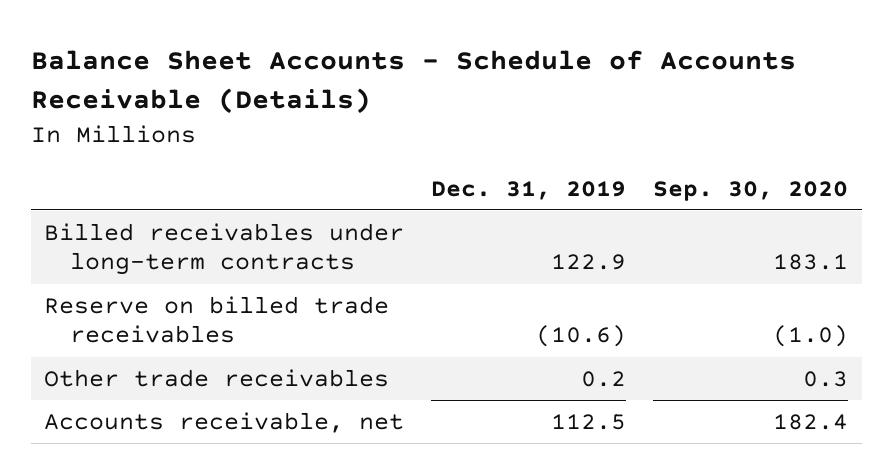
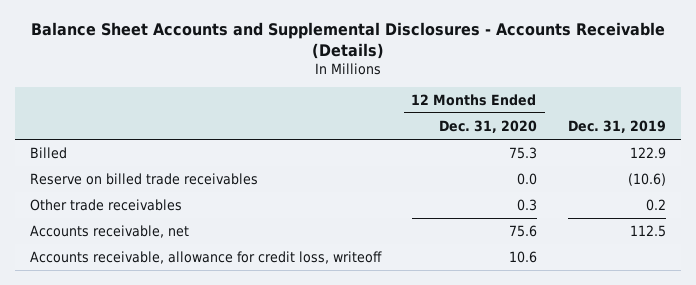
- Balance Sheet Accounts - Schedule of Accounts Receivable (Details)
+ Balance Sheet Accounts and Supplemental Disclosures - Accounts Receivable (Details)
- | Dec. 31, 2019 | Sep. 30, 2020
+ | 12 Months Ended Dec. 31, 2020 | Dec. 31, 2019
- Billed receivables under long-term contracts | 122.9 | 183.1
+ Billed | 75.3 | 122.9
+ Accounts receivable, allowance for credit loss, writeoff | 10.6 |

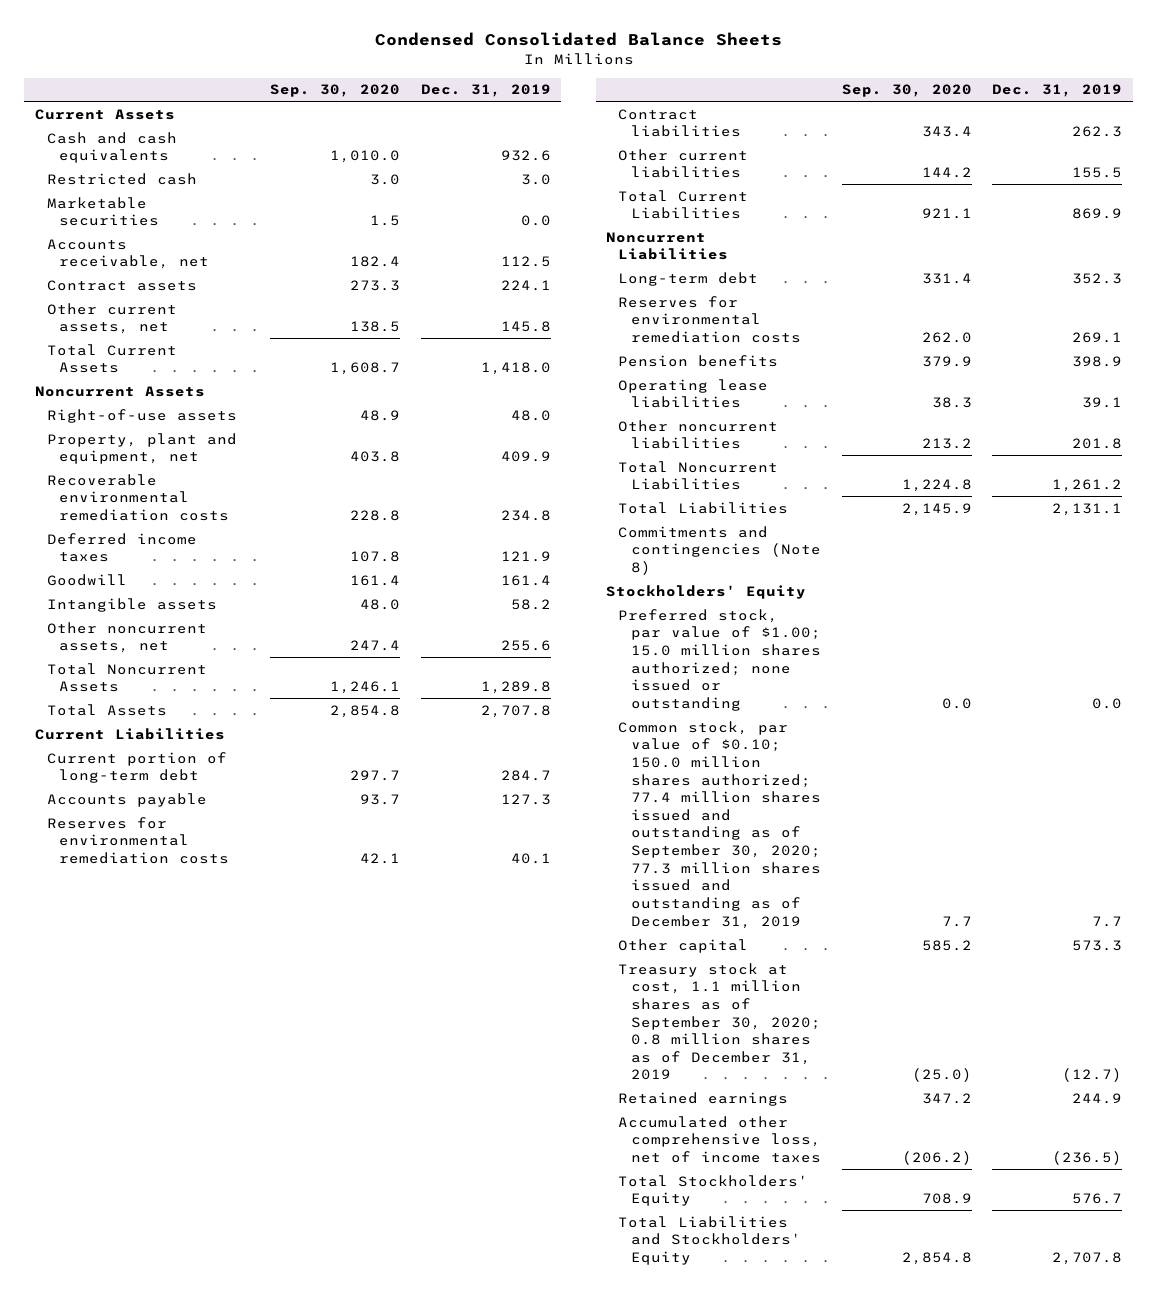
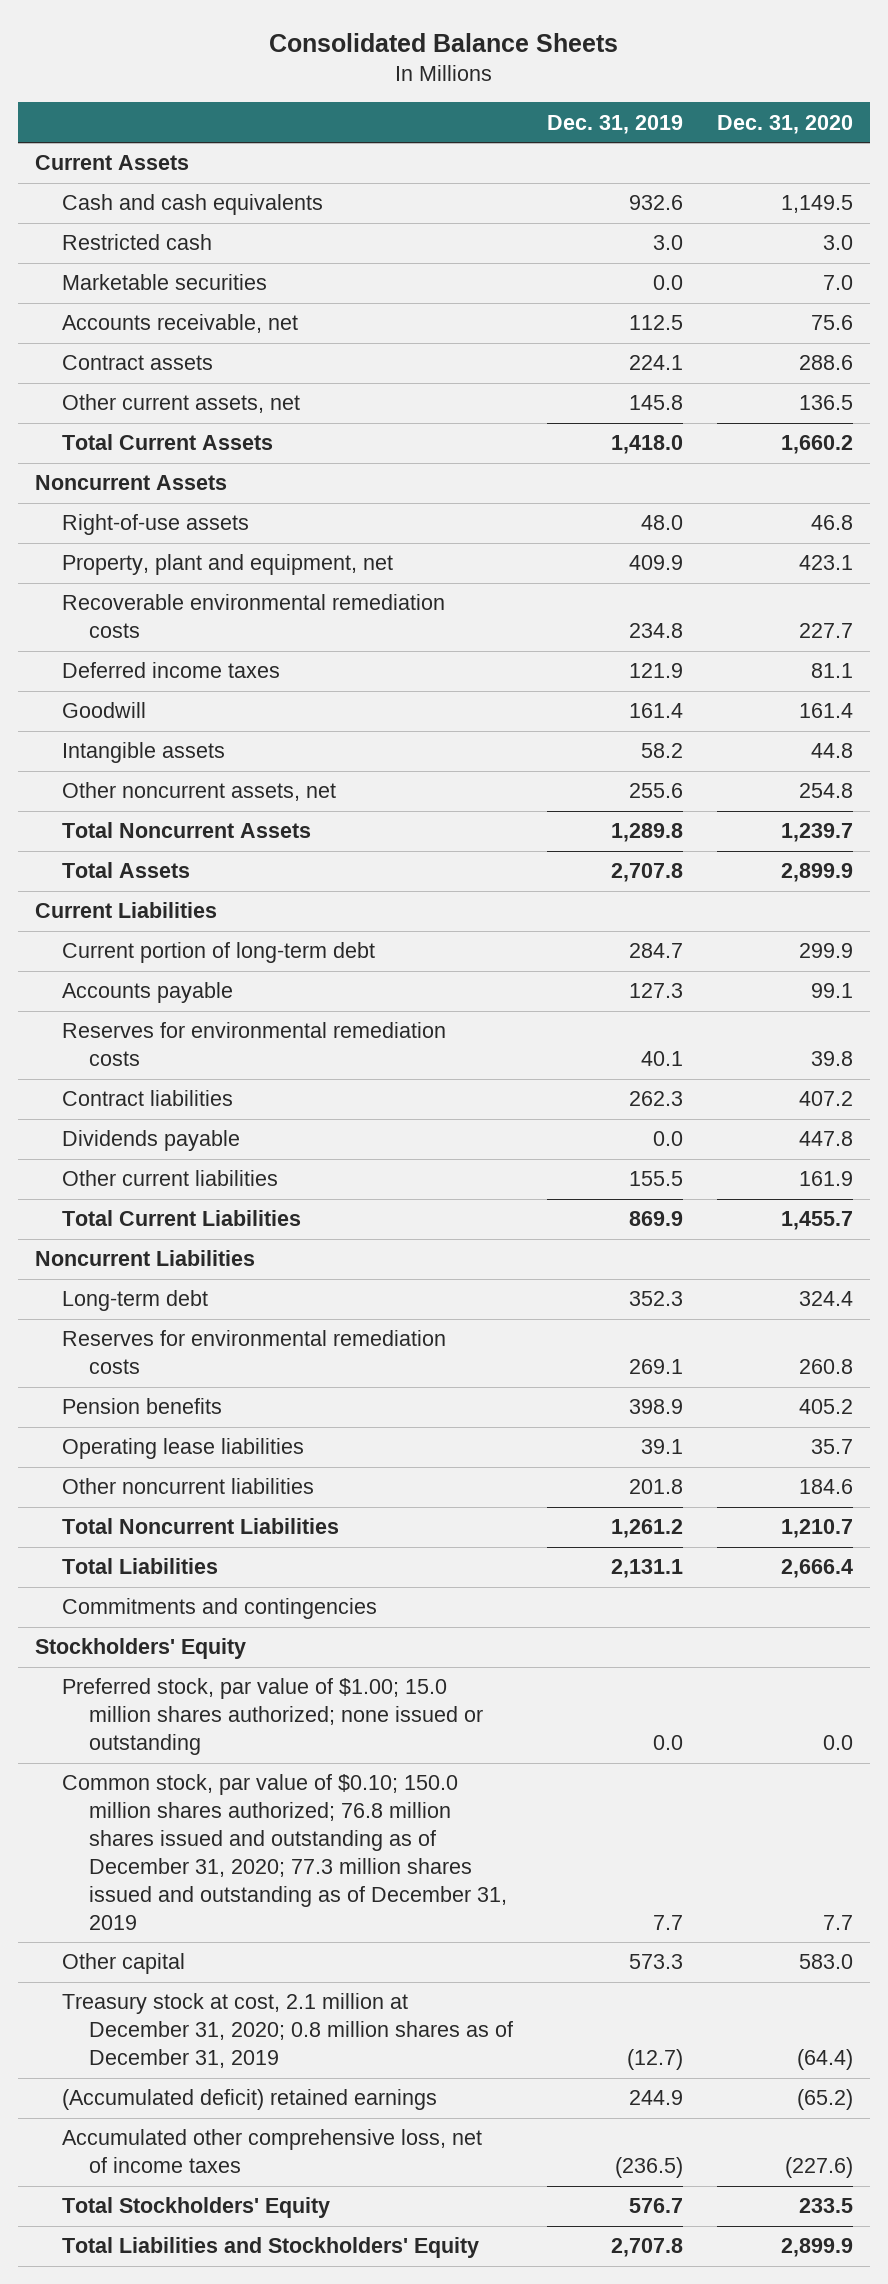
- Condensed Consolidated Balance Sheets
+ Consolidated Balance Sheets
- | Sep. 30, 2020 | Dec. 31, 2019
+ | Dec. 31, 2019 | Dec. 31, 2020
+ Dividends payable | 0.0 | 447.8
- Commitments and contingencies (Note 8)
+ Commitments and contingencies
- Common stock, par value of $0.10; 150.0 million shares authorized; 77.4 million shares issued and outstanding as of September 30, 2020; 77.3 million shares issued and outstanding as of December 31, 2019 | 7.7 | 7.7
+ Common stock, par value of $0.10; 150.0 million shares authorized; 76.8 million shares issued and outstanding as of December 31, 2020; 77.3 million shares issued and outstanding as of December 31, 2019 | 7.7 | 7.7
- Treasury stock at cost, 1.1 million shares as of September 30, 2020; 0.8 million shares as of December 31, 2019 | (25.0) | (12.7)
- Retained earnings | 347.2 | 244.9
+ Treasury stock at cost, 2.1 million at December 31, 2020; 0.8 million shares as of December 31, 2019 | (12.7) | (64.4)
+ (Accumulated deficit) retained earnings | 244.9 | (65.2)

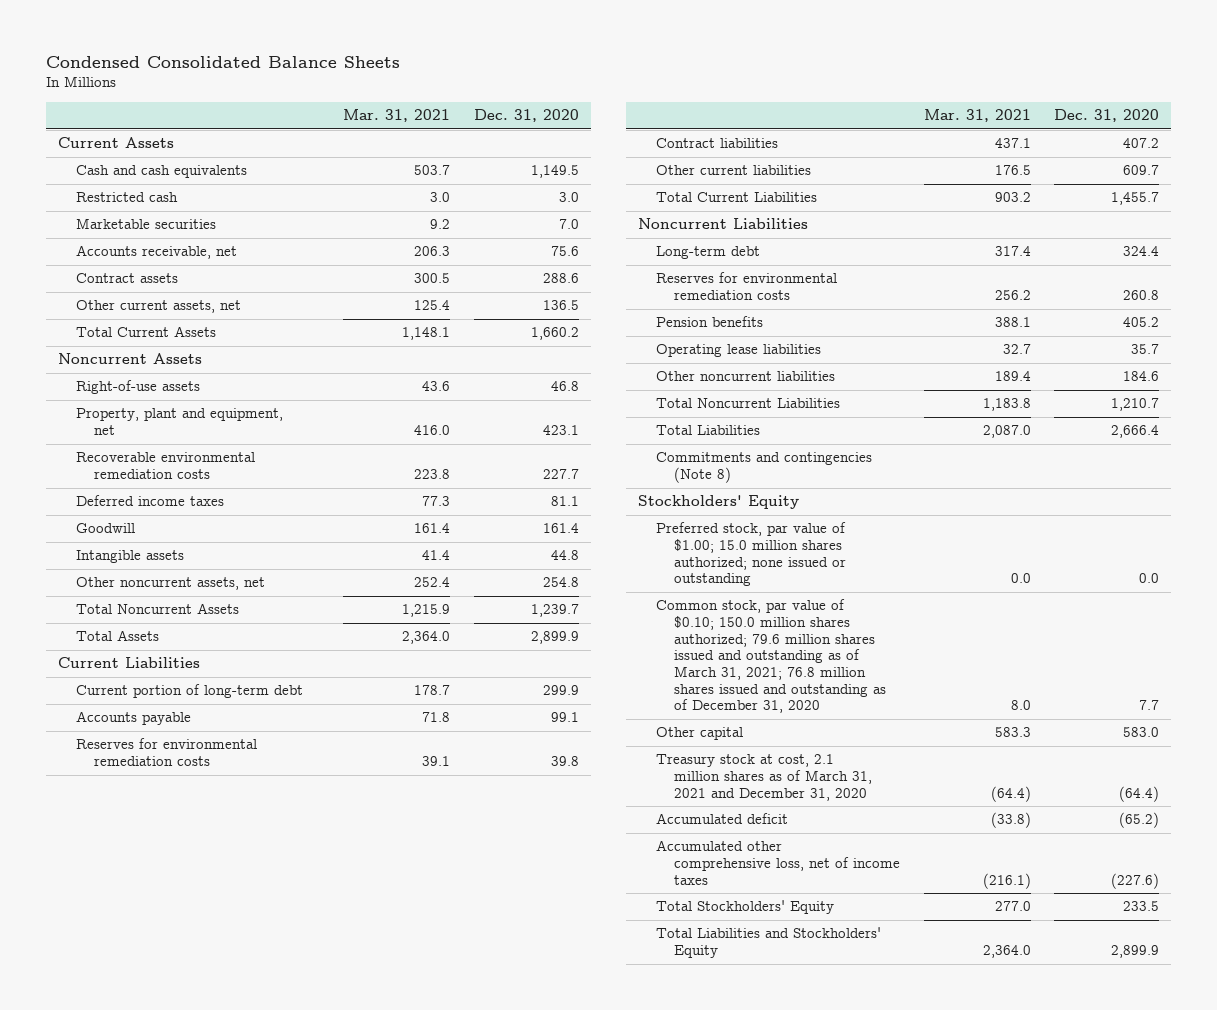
- Consolidated Balance Sheets
+ Condensed Consolidated Balance Sheets
- | Dec. 31, 2019 | Dec. 31, 2020
+ | Mar. 31, 2021 | Dec. 31, 2020
- Dividends payable | 0.0 | 447.8
- Other current liabilities | 155.5 | 161.9
+ Other current liabilities | 176.5 | 609.7
- Commitments and contingencies
+ Commitments and contingencies (Note 8)
- Common stock, par value of $0.10; 150.0 million shares authorized; 76.8 million shares issued and outstanding as of December 31, 2020; 77.3 million shares issued and outstanding as of December 31, 2019 | 7.7 | 7.7
+ Common stock, par value of $0.10; 150.0 million shares authorized; 79.6 million shares issued and outstanding as of March 31, 2021; 76.8 million shares issued and outstanding as of December 31, 2020 | 8.0 | 7.7
- Treasury stock at cost, 2.1 million at December 31, 2020; 0.8 million shares as of December 31, 2019 | (12.7) | (64.4)
- (Accumulated deficit) retained earnings | 244.9 | (65.2)
+ Treasury stock at cost, 2.1 million shares as of March 31, 2021 and December 31, 2020 | (64.4) | (64.4)
+ Accumulated deficit | (33.8) | (65.2)

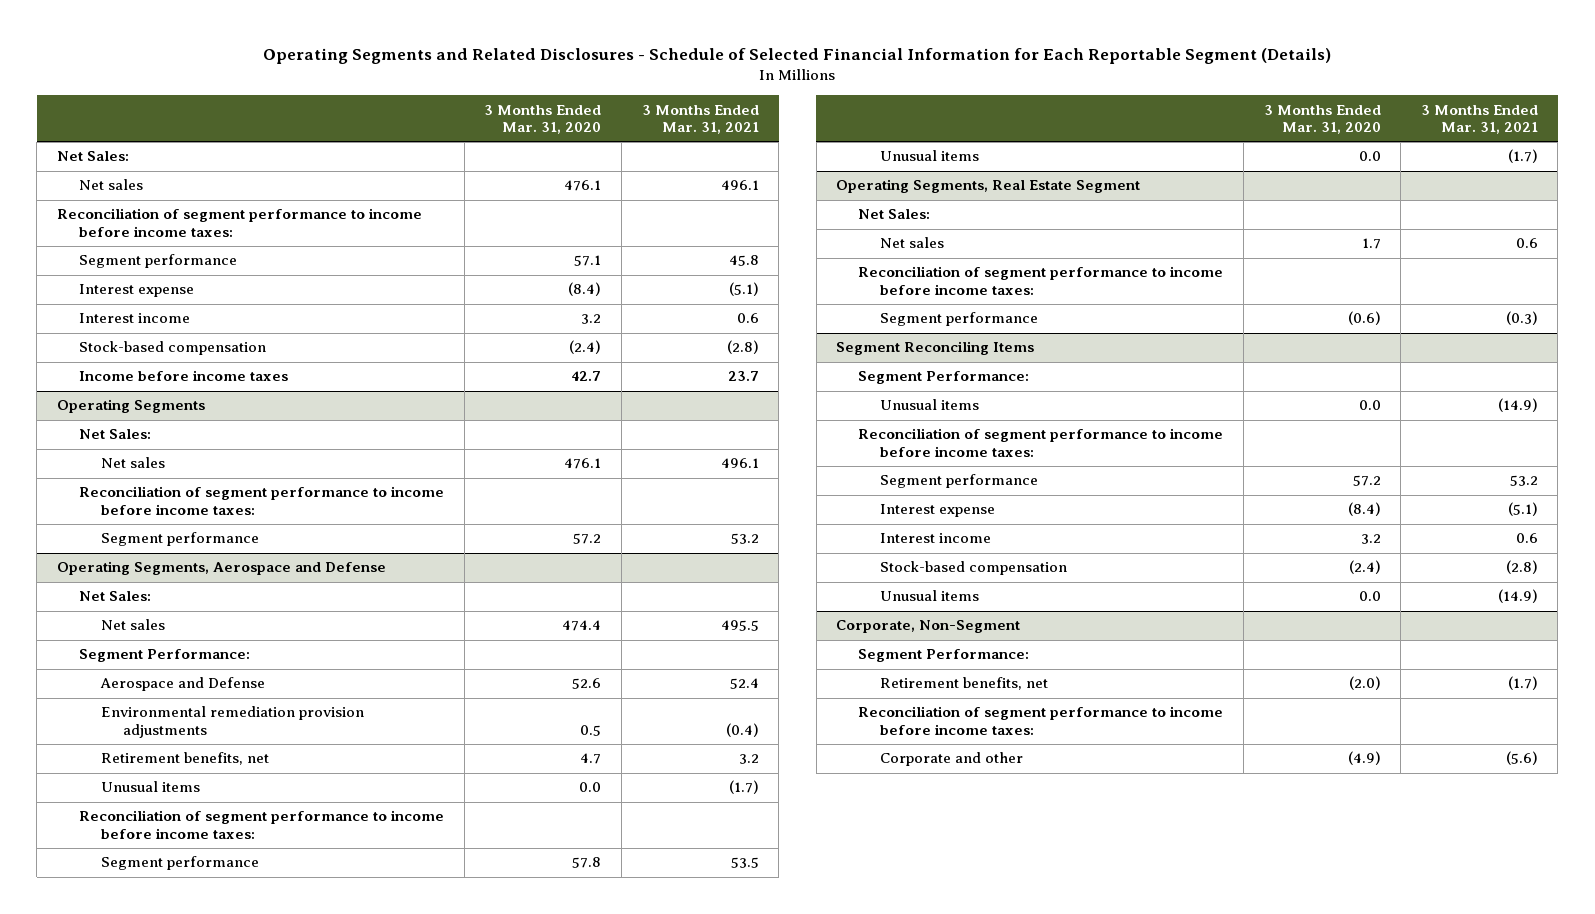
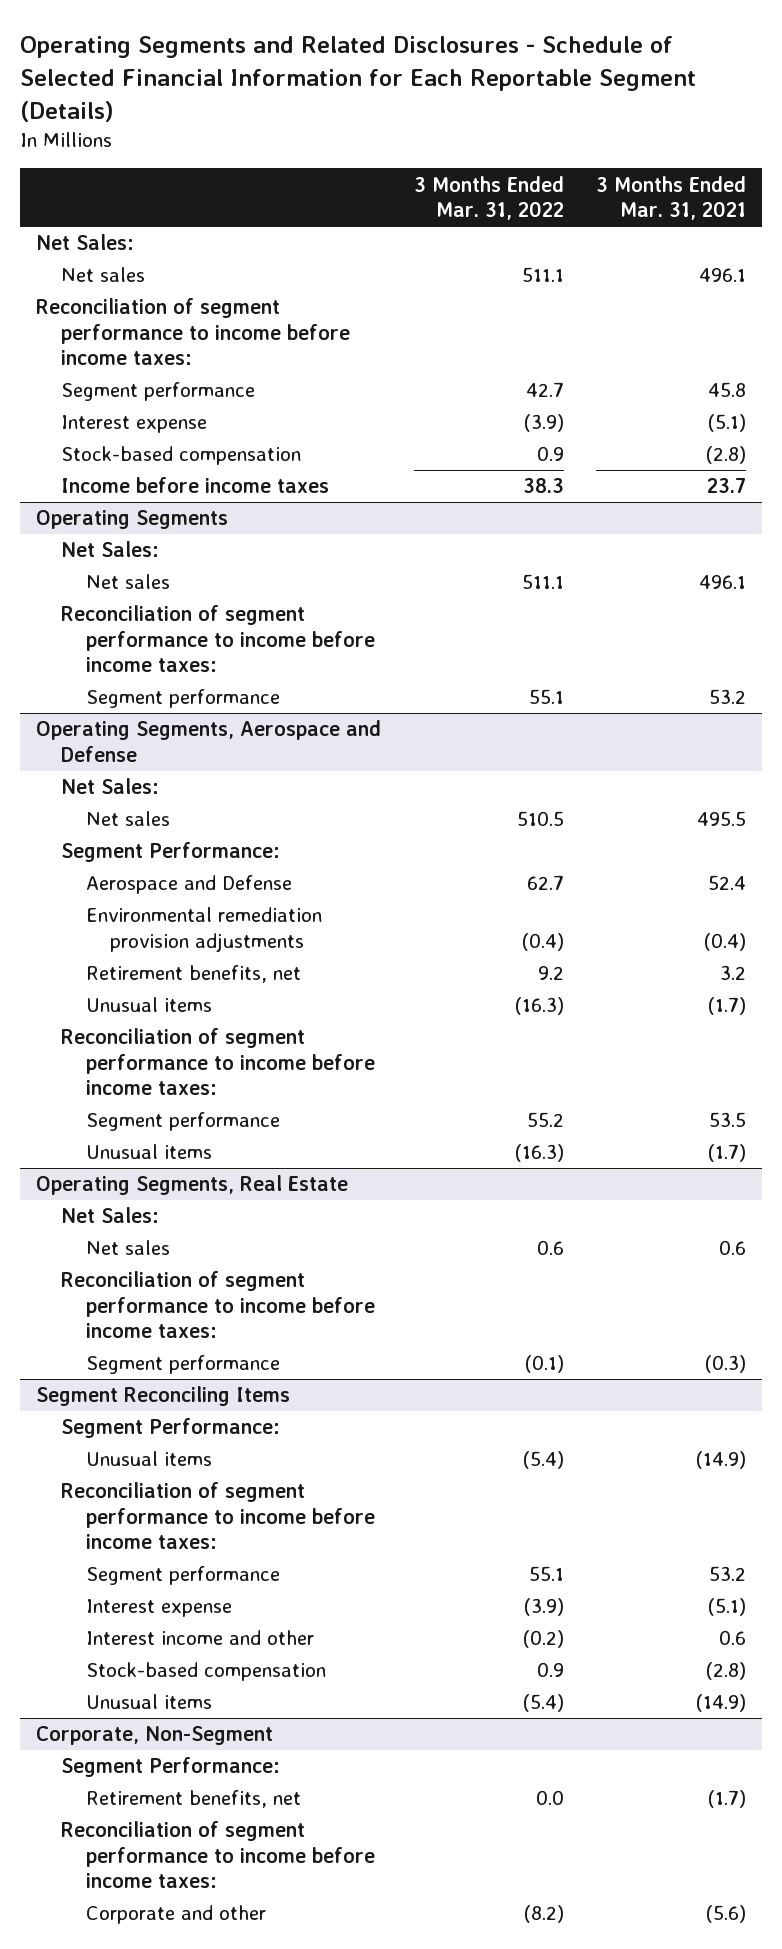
- | 3 Months Ended Mar. 31, 2020 | 3 Months Ended Mar. 31, 2021
+ | 3 Months Ended Mar. 31, 2022 | 3 Months Ended Mar. 31, 2021
- Interest income | 3.2 | 0.6
- Operating Segments, Real Estate Segment
+ Operating Segments, Real Estate
@ Segment Reconciling Items
- Interest income | 3.2 | 0.6
+ Interest income and other | (0.2) | 0.6

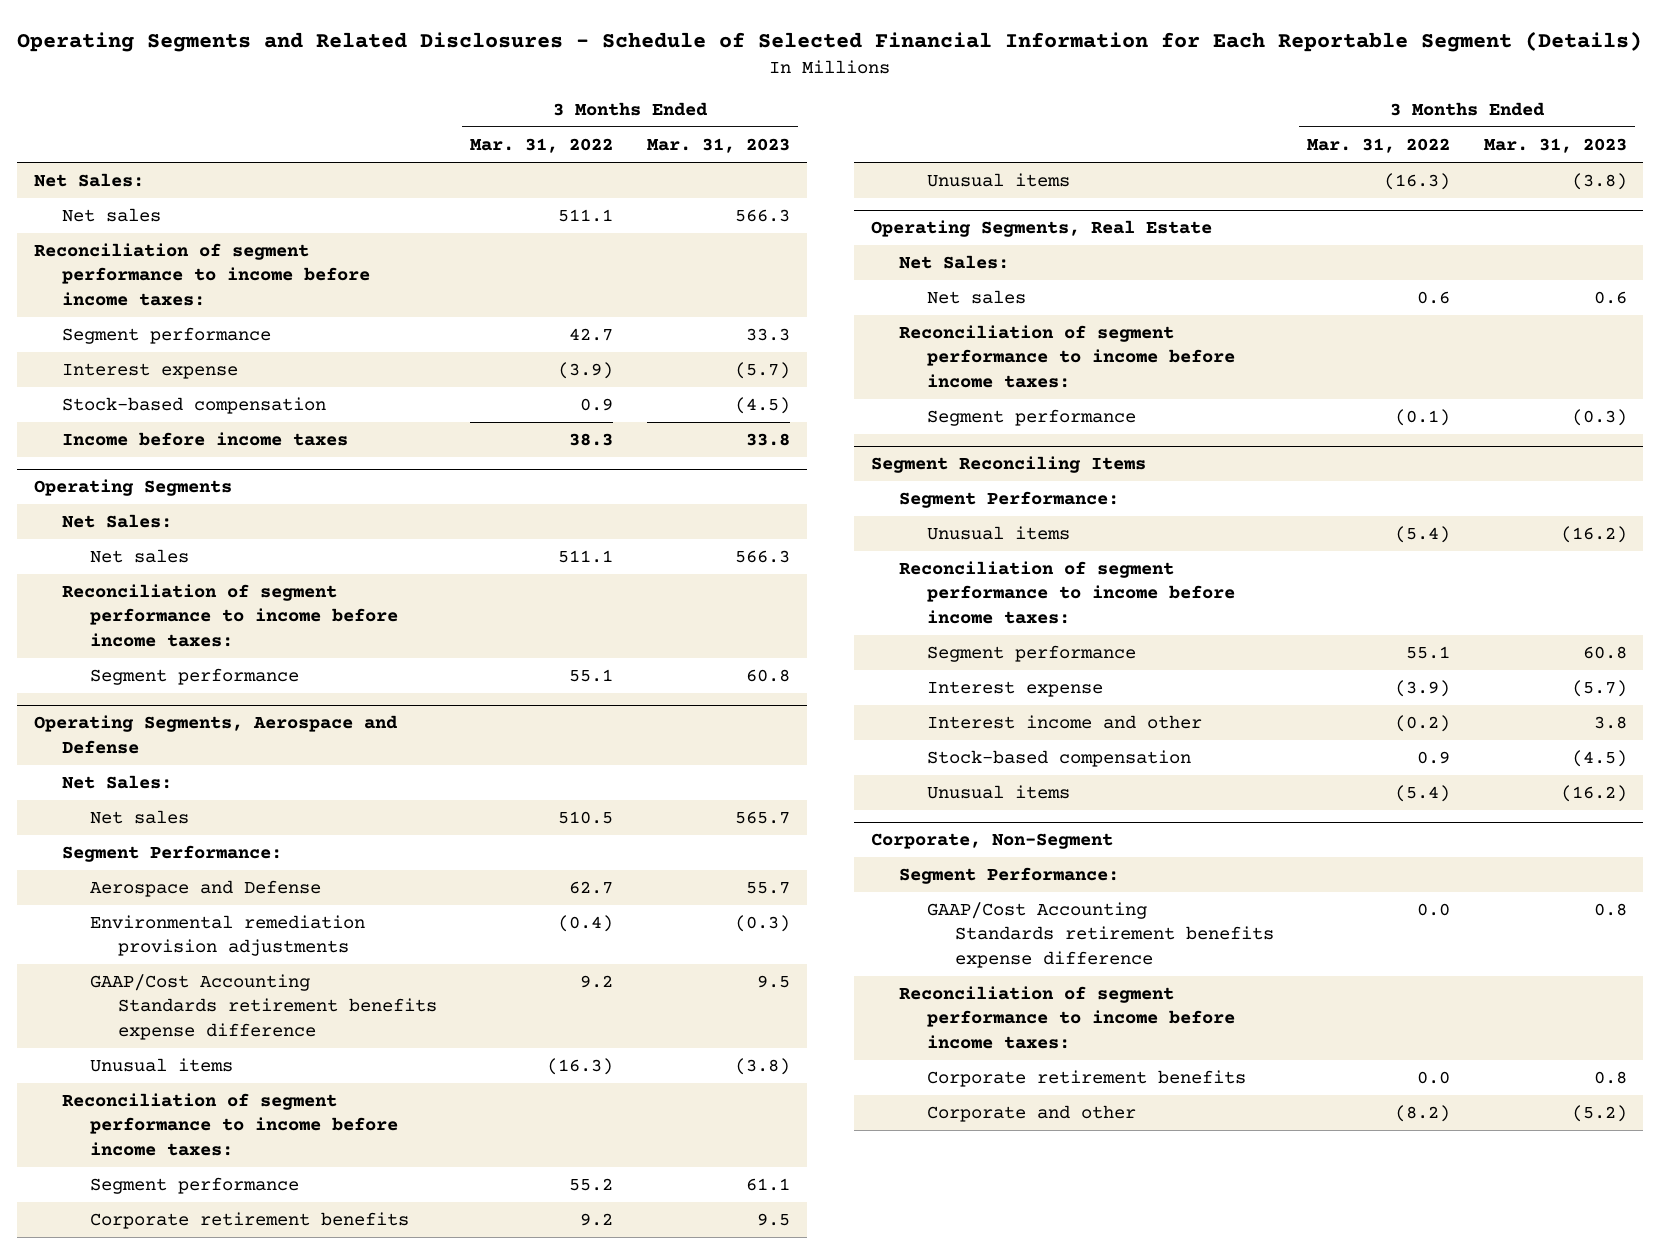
- | 3 Months Ended Mar. 31, 2022 | 3 Months Ended Mar. 31, 2021
+ | 3 Months Ended Mar. 31, 2022 | 3 Months Ended Mar. 31, 2023
@ Operating Segments, Aerospace and Defense
- Retirement benefits, net | 9.2 | 3.2
+ GAAP/Cost Accounting Standards retirement benefits expense difference | 9.2 | 9.5
+ Corporate retirement benefits | 9.2 | 9.5
@ Corporate, Non-Segment
- Retirement benefits, net | 0.0 | (1.7)
+ GAAP/Cost Accounting Standards retirement benefits expense difference | 0.0 | 0.8
+ Corporate retirement benefits | 0.0 | 0.8

